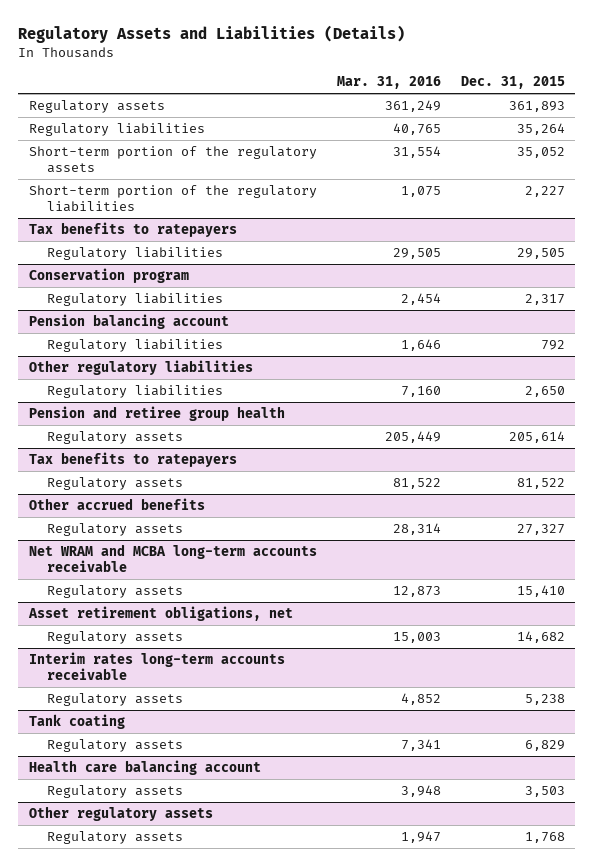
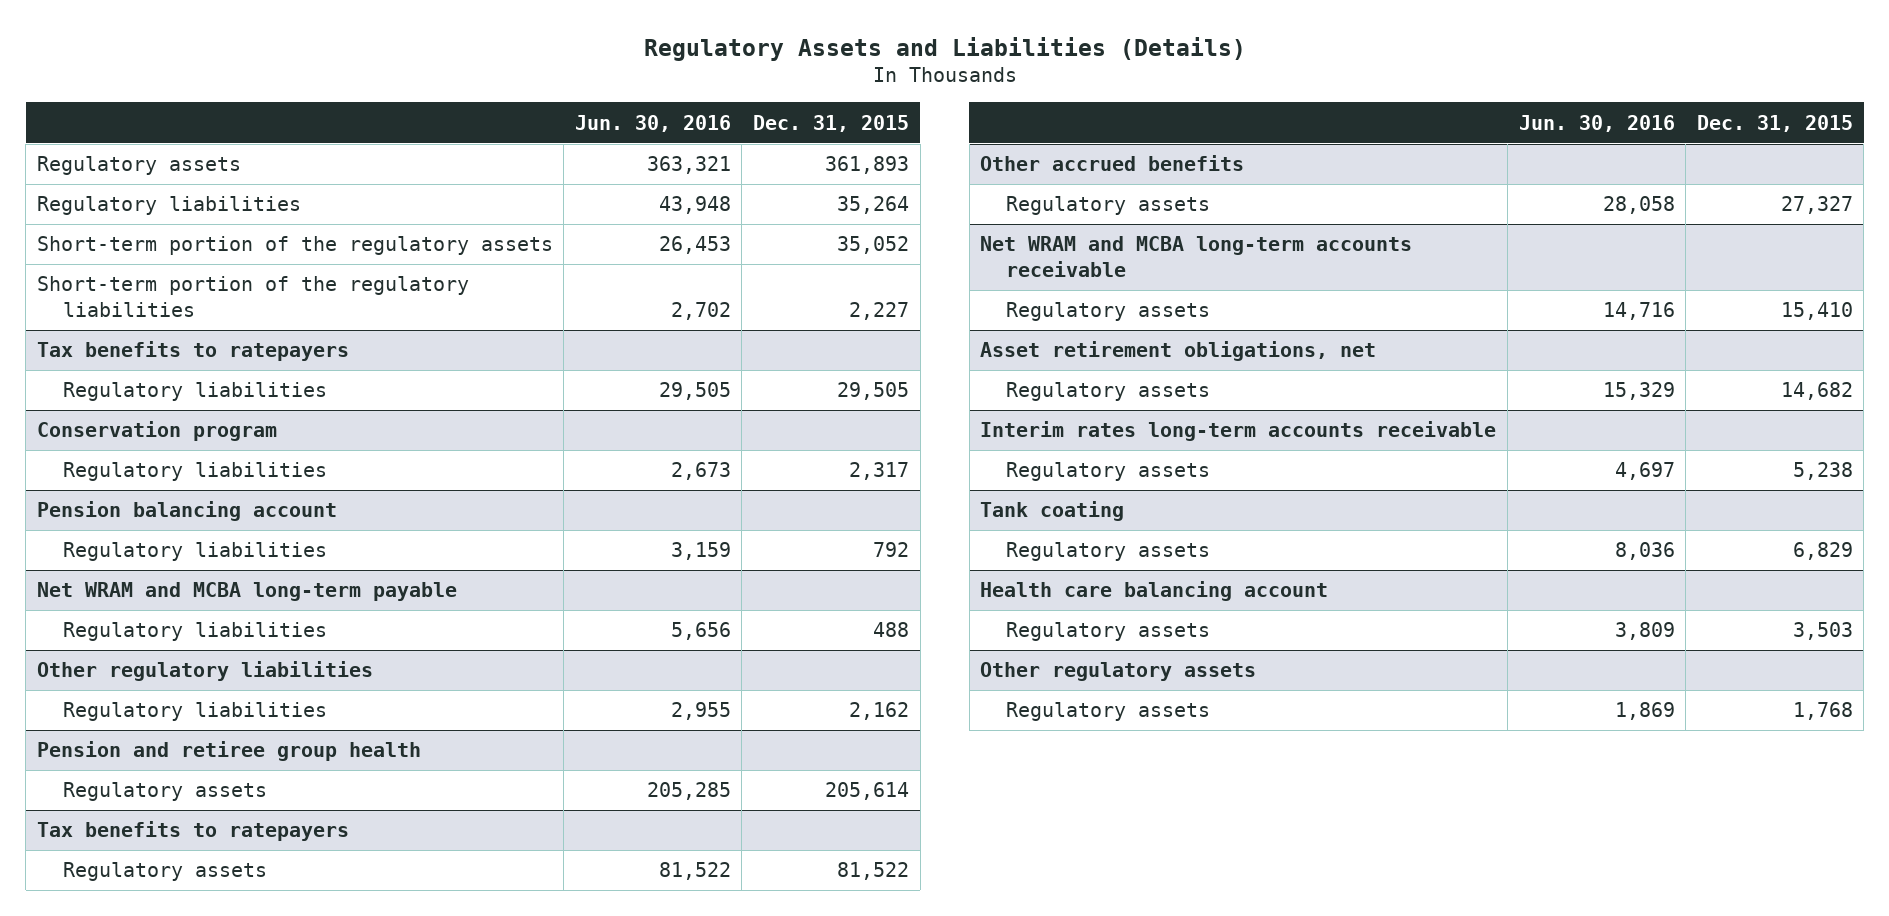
- | Mar. 31, 2016 | Dec. 31, 2015
+ | Jun. 30, 2016 | Dec. 31, 2015
+ Net WRAM and MCBA long-term payable
+ Regulatory liabilities | 5,656 | 488
@ Other regulatory liabilities
- Regulatory liabilities | 7,160 | 2,650
+ Regulatory liabilities | 2,955 | 2,162

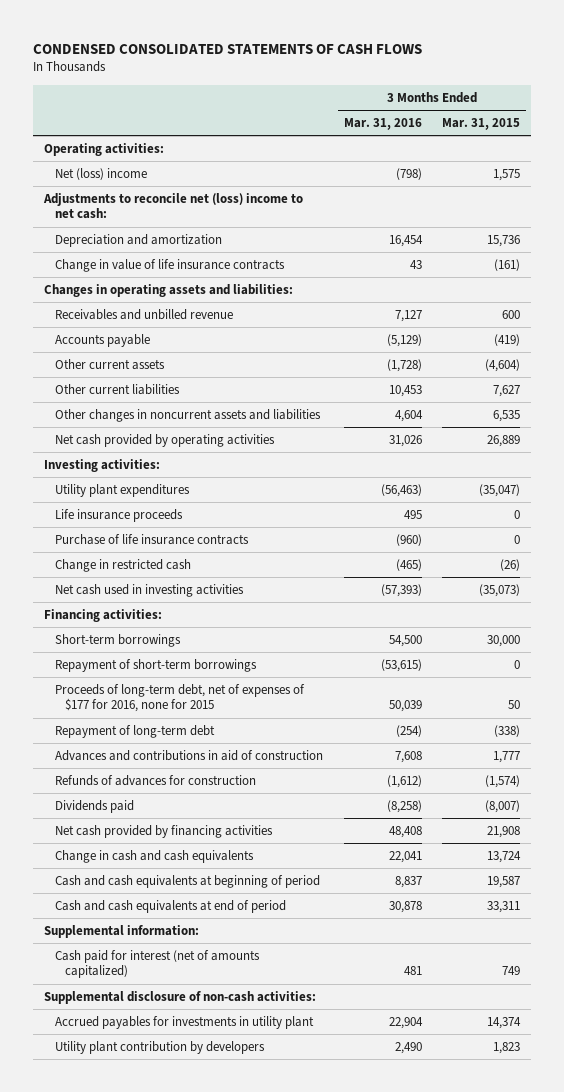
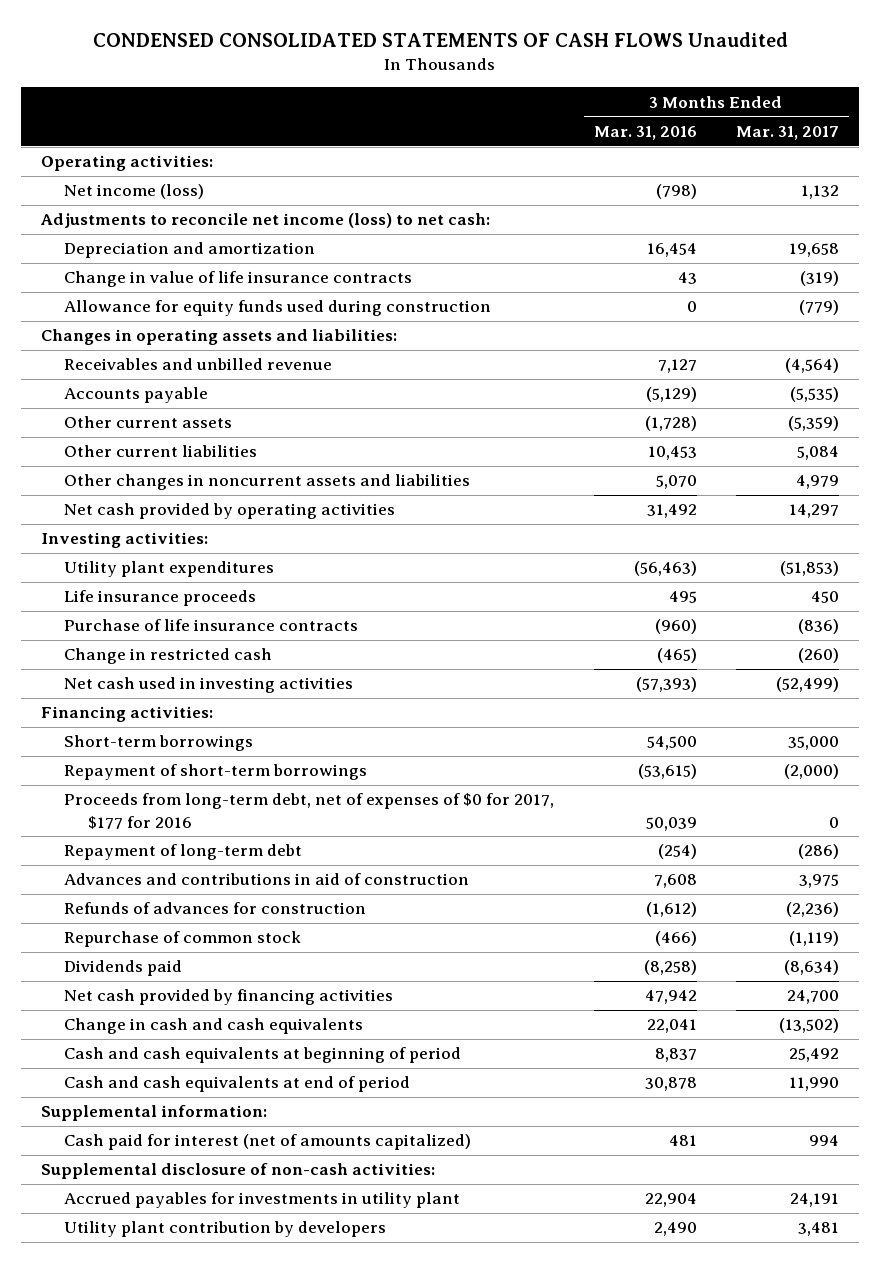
- CONDENSED CONSOLIDATED STATEMENTS OF CASH FLOWS
+ CONDENSED CONSOLIDATED STATEMENTS OF CASH FLOWS Unaudited
- | 3 Months Ended Mar. 31, 2016 | 3 Months Ended Mar. 31, 2015
+ | 3 Months Ended Mar. 31, 2016 | 3 Months Ended Mar. 31, 2017
- Net (loss) income | (798) | 1,575
- Adjustments to reconcile net (loss) income to net cash:
+ Net income (loss) | (798) | 1,132
+ Adjustments to reconcile net income (loss) to net cash:
+ Allowance for equity funds used during construction | 0 | (779)
- Other changes in noncurrent assets and liabilities | 4,604 | 6,535
- Net cash provided by operating activities | 31,026 | 26,889
+ Other changes in noncurrent assets and liabilities | 5,070 | 4,979
+ Net cash provided by operating activities | 31,492 | 14,297
- Proceeds of long-term debt, net of expenses of $177 for 2016, none for 2015 | 50,039 | 50
+ Proceeds from long-term debt, net of expenses of $0 for 2017, $177 for 2016 | 50,039 | 0
+ Repurchase of common stock | (466) | (1,119)
- Net cash provided by financing activities | 48,408 | 21,908
+ Net cash provided by financing activities | 47,942 | 24,700

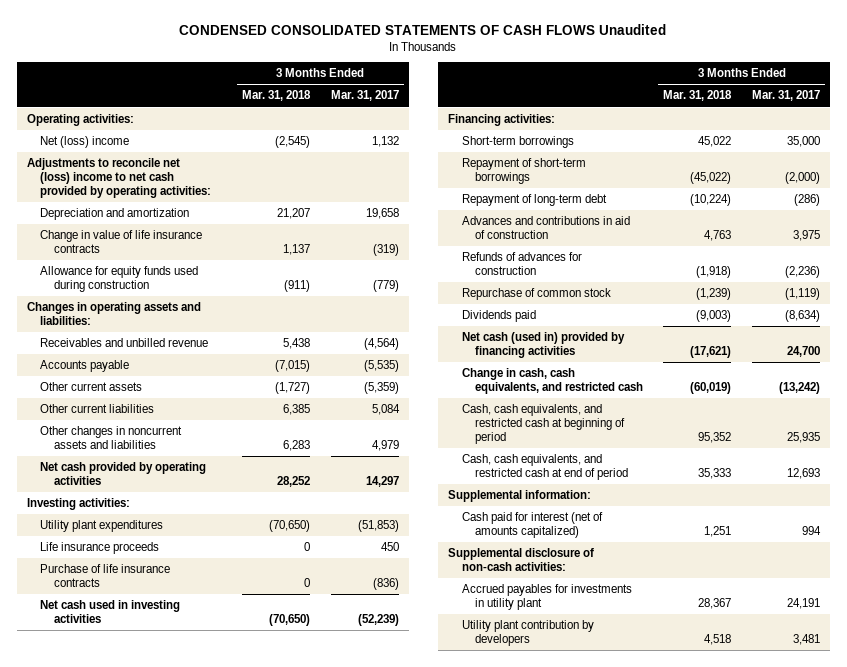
- | 3 Months Ended Mar. 31, 2016 | 3 Months Ended Mar. 31, 2017
+ | 3 Months Ended Mar. 31, 2018 | 3 Months Ended Mar. 31, 2017
- Net income (loss) | (798) | 1,132
- Adjustments to reconcile net income (loss) to net cash:
+ Net (loss) income | (2,545) | 1,132
+ Adjustments to reconcile net (loss) income to net cash provided by operating activities:
- Change in restricted cash | (465) | (260)
- Net cash used in investing activities | (57,393) | (52,499)
+ Net cash used in investing activities | (70,650) | (52,239)
- Proceeds from long-term debt, net of expenses of $0 for 2017, $177 for 2016 | 50,039 | 0
- Net cash provided by financing activities | 47,942 | 24,700
- Change in cash and cash equivalents | 22,041 | (13,502)
- Cash and cash equivalents at beginning of period | 8,837 | 25,492
- Cash and cash equivalents at end of period | 30,878 | 11,990
+ Net cash (used in) provided by financing activities | (17,621) | 24,700
+ Change in cash, cash equivalents, and restricted cash | (60,019) | (13,242)
+ Cash, cash equivalents, and restricted cash at beginning of period | 95,352 | 25,935
+ Cash, cash equivalents, and restricted cash at end of period | 35,333 | 12,693

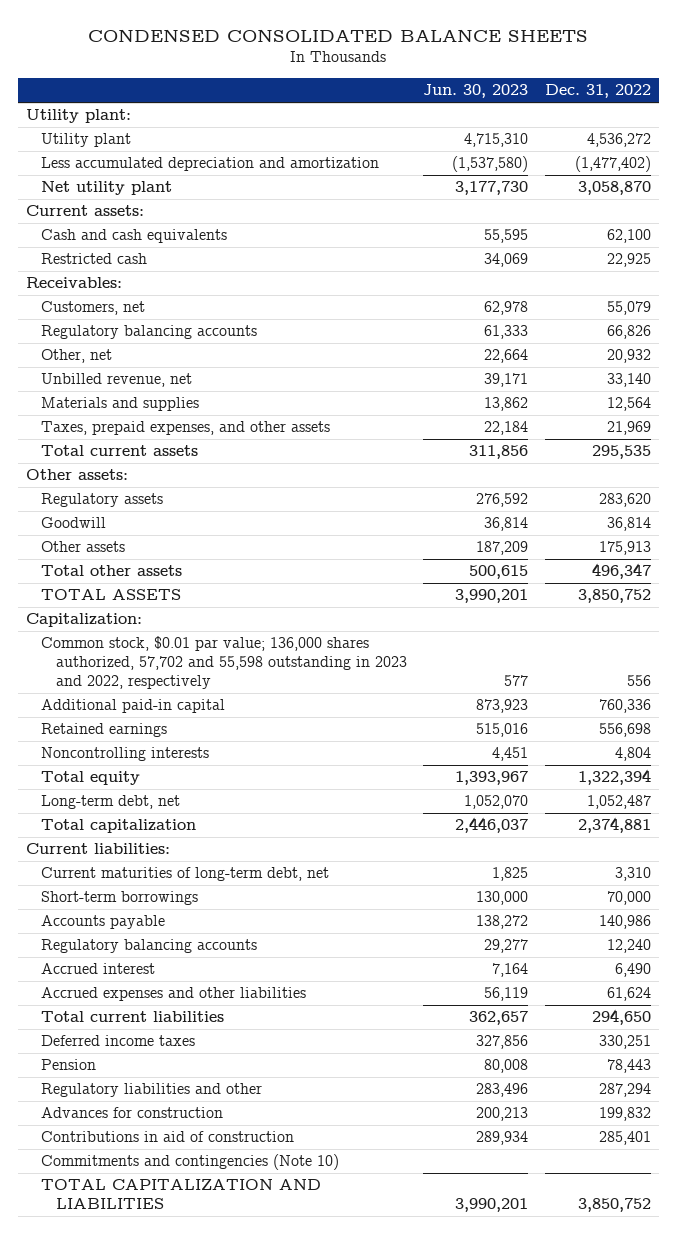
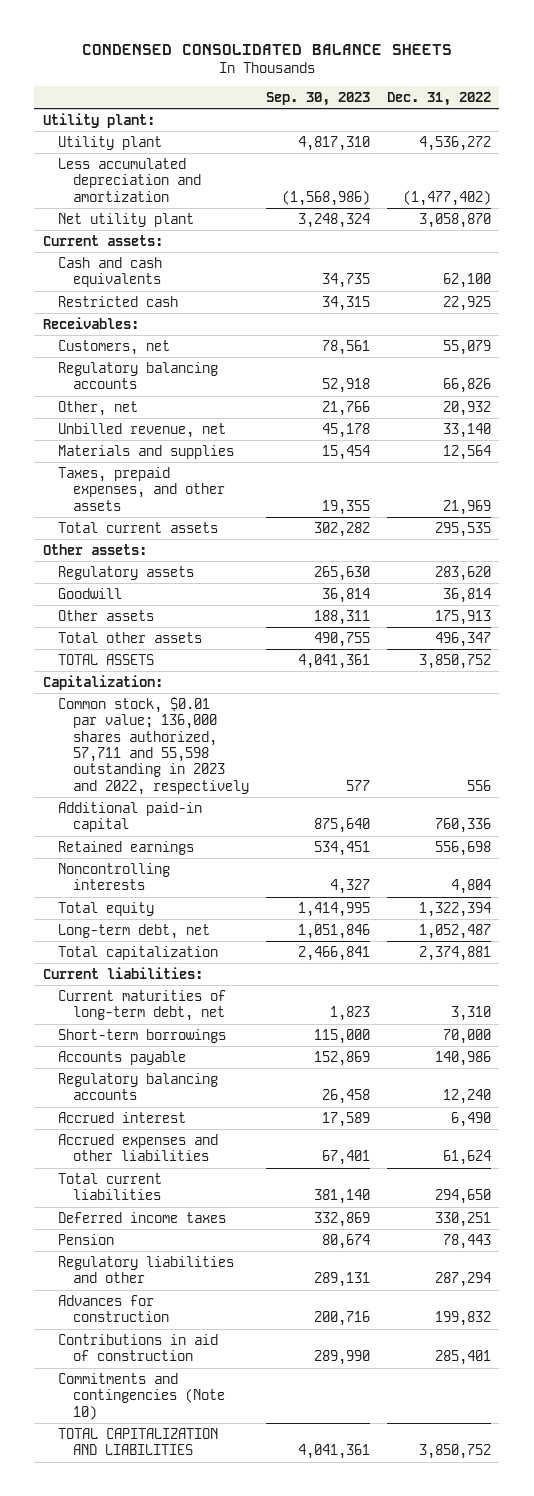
- | Jun. 30, 2023 | Dec. 31, 2022
+ | Sep. 30, 2023 | Dec. 31, 2022
- Common stock, $0.01 par value; 136,000 shares authorized, 57,702 and 55,598 outstanding in 2023 and 2022, respectively | 577 | 556
+ Common stock, $0.01 par value; 136,000 shares authorized, 57,711 and 55,598 outstanding in 2023 and 2022, respectively | 577 | 556

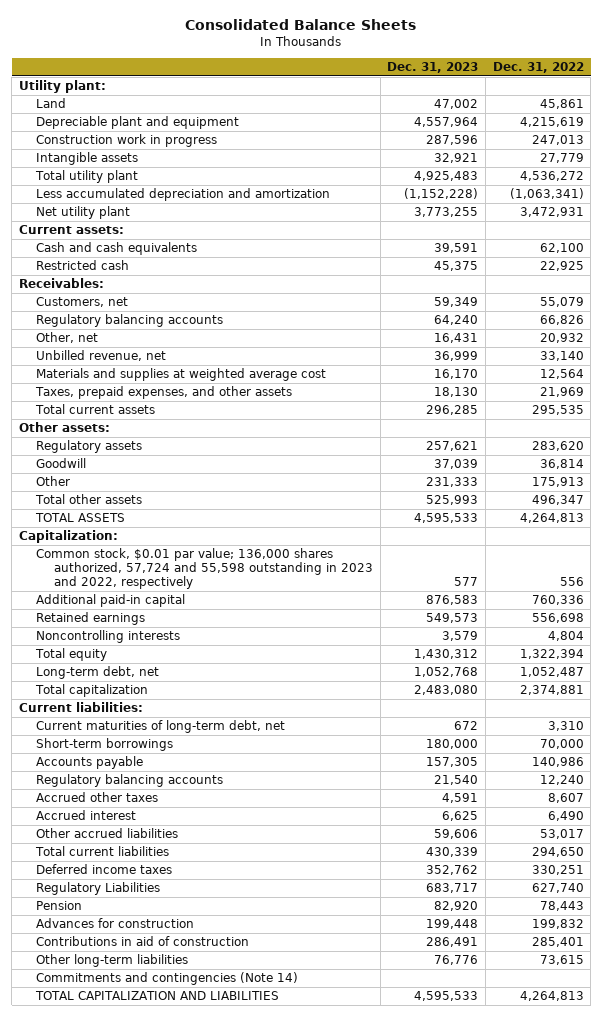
- CONDENSED CONSOLIDATED BALANCE SHEETS
+ Consolidated Balance Sheets
- | Sep. 30, 2023 | Dec. 31, 2022
+ | Dec. 31, 2023 | Dec. 31, 2022
- Utility plant | 4,817,310 | 4,536,272
- Less accumulated depreciation and amortization | (1,568,986) | (1,477,402)
- Net utility plant | 3,248,324 | 3,058,870
+ Land | 47,002 | 45,861
+ Depreciable plant and equipment | 4,557,964 | 4,215,619
+ Construction work in progress | 287,596 | 247,013
+ Intangible assets | 32,921 | 27,779
+ Total utility plant | 4,925,483 | 4,536,272
+ Less accumulated depreciation and amortization | (1,152,228) | (1,063,341)
+ Net utility plant | 3,773,255 | 3,472,931
- Materials and supplies | 15,454 | 12,564
+ Materials and supplies at weighted average cost | 16,170 | 12,564
- Other assets | 188,311 | 175,913
+ Other | 231,333 | 175,913
- TOTAL ASSETS | 4,041,361 | 3,850,752
+ TOTAL ASSETS | 4,595,533 | 4,264,813
- Common stock, $0.01 par value; 136,000 shares authorized, 57,711 and 55,598 outstanding in 2023 and 2022, respectively | 577 | 556
+ Common stock, $0.01 par value; 136,000 shares authorized, 57,724 and 55,598 outstanding in 2023 and 2022, respectively | 577 | 556
+ Accrued other taxes | 4,591 | 8,607
- Accrued expenses and other liabilities | 67,401 | 61,624
+ Other accrued liabilities | 59,606 | 53,017
+ Regulatory Liabilities | 683,717 | 627,740
- Regulatory liabilities and other | 289,131 | 287,294
- Commitments and contingencies (Note 10)
- TOTAL CAPITALIZATION AND LIABILITIES | 4,041,361 | 3,850,752
+ Other long-term liabilities | 76,776 | 73,615
+ Commitments and contingencies (Note 14)
+ TOTAL CAPITALIZATION AND LIABILITIES | 4,595,533 | 4,264,813

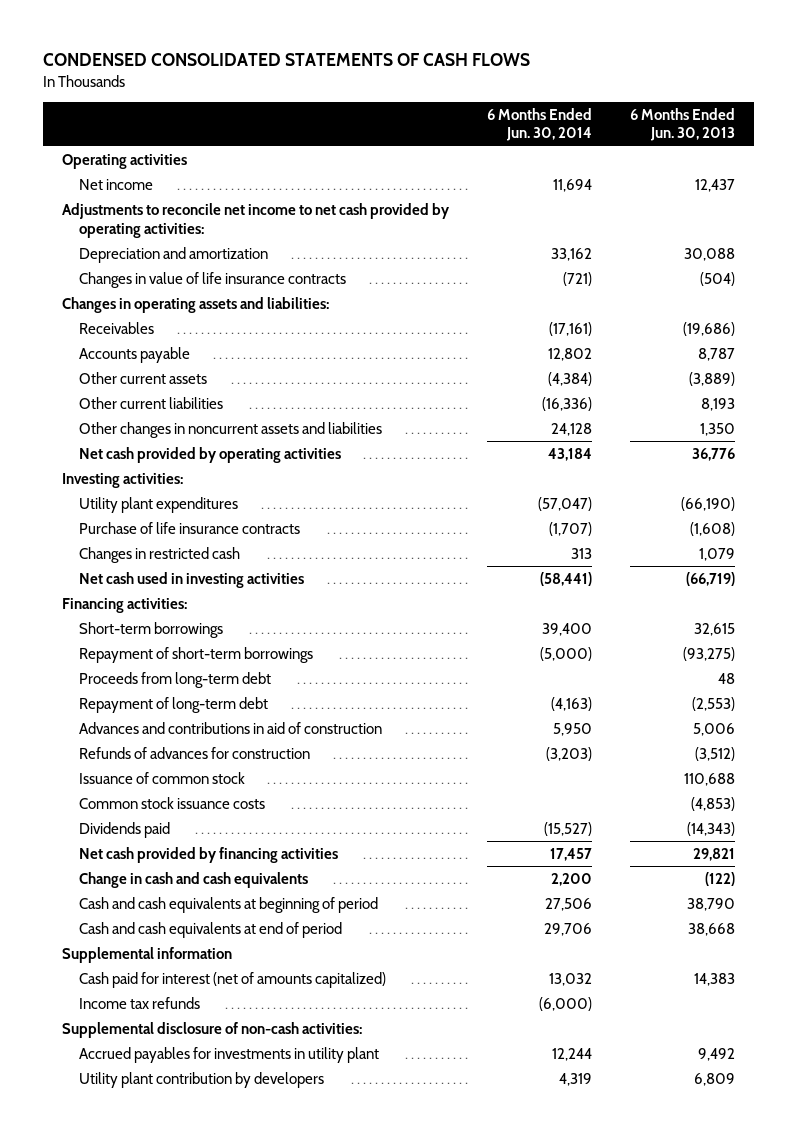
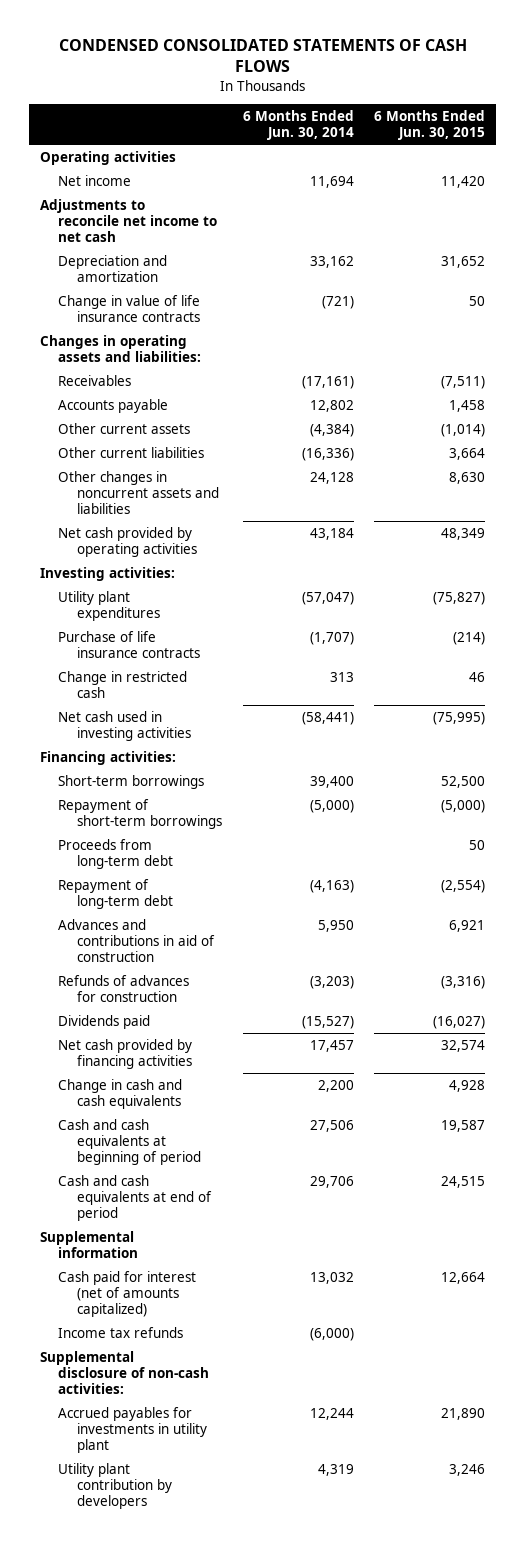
- | 6 Months Ended Jun. 30, 2014 | 6 Months Ended Jun. 30, 2013
+ | 6 Months Ended Jun. 30, 2014 | 6 Months Ended Jun. 30, 2015
- Adjustments to reconcile net income to net cash provided by operating activities:
+ Adjustments to reconcile net income to net cash
- Changes in value of life insurance contracts | (721) | (504)
+ Change in value of life insurance contracts | (721) | 50
- Changes in restricted cash | 313 | 1,079
+ Change in restricted cash | 313 | 46
- Issuance of common stock | | 110,688
- Common stock issuance costs | | (4,853)

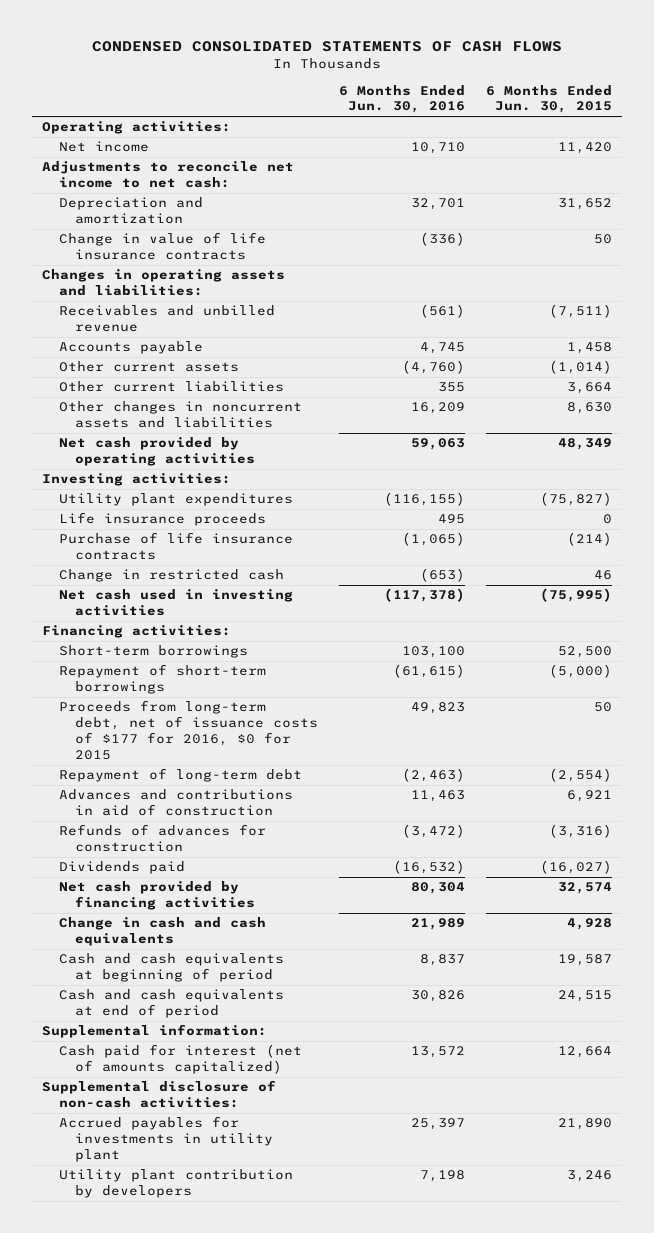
- | 6 Months Ended Jun. 30, 2014 | 6 Months Ended Jun. 30, 2015
+ | 6 Months Ended Jun. 30, 2016 | 6 Months Ended Jun. 30, 2015
- Operating activities
+ Operating activities:
- Adjustments to reconcile net income to net cash
+ Adjustments to reconcile net income to net cash:
- Receivables | (17,161) | (7,511)
+ Receivables and unbilled revenue | (561) | (7,511)
+ Life insurance proceeds | 495 | 0
- Proceeds from long-term debt | | 50
+ Proceeds from long-term debt, net of issuance costs of $177 for 2016, $0 for 2015 | 49,823 | 50
- Supplemental information
+ Supplemental information:
- Income tax refunds | (6,000) |

